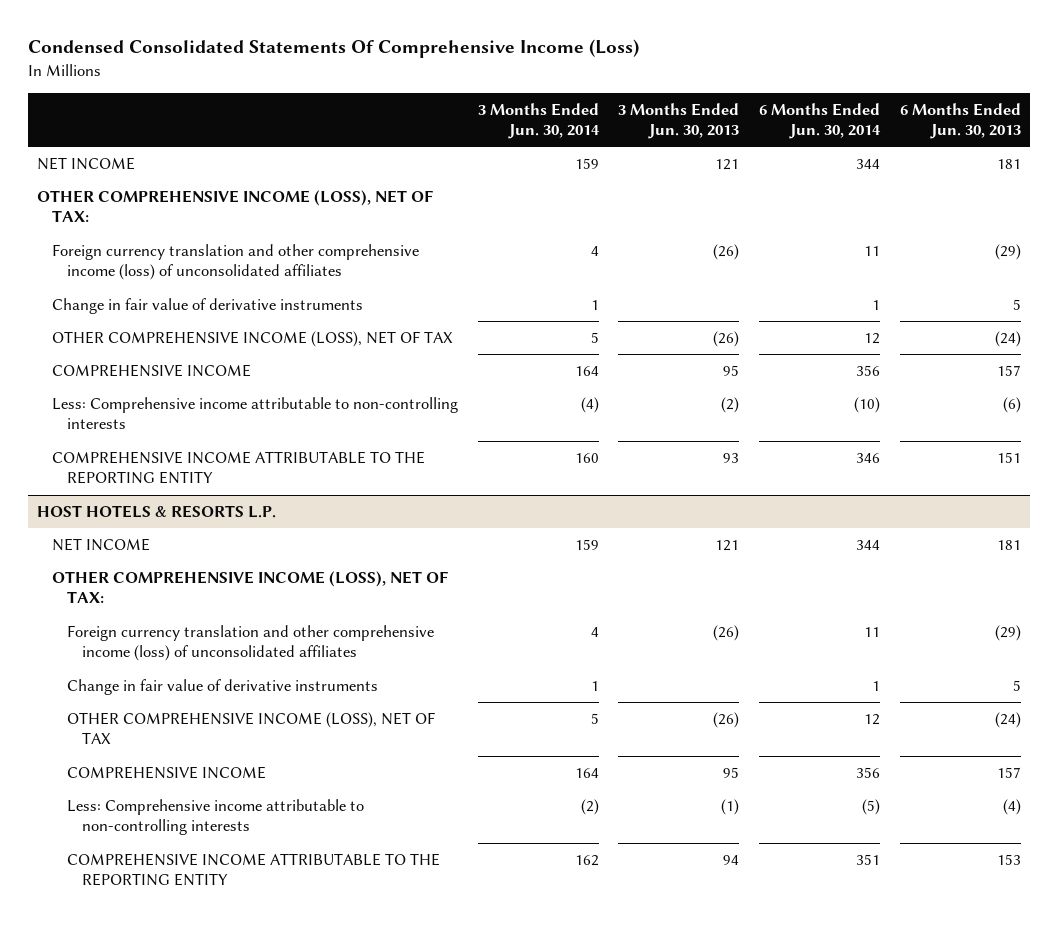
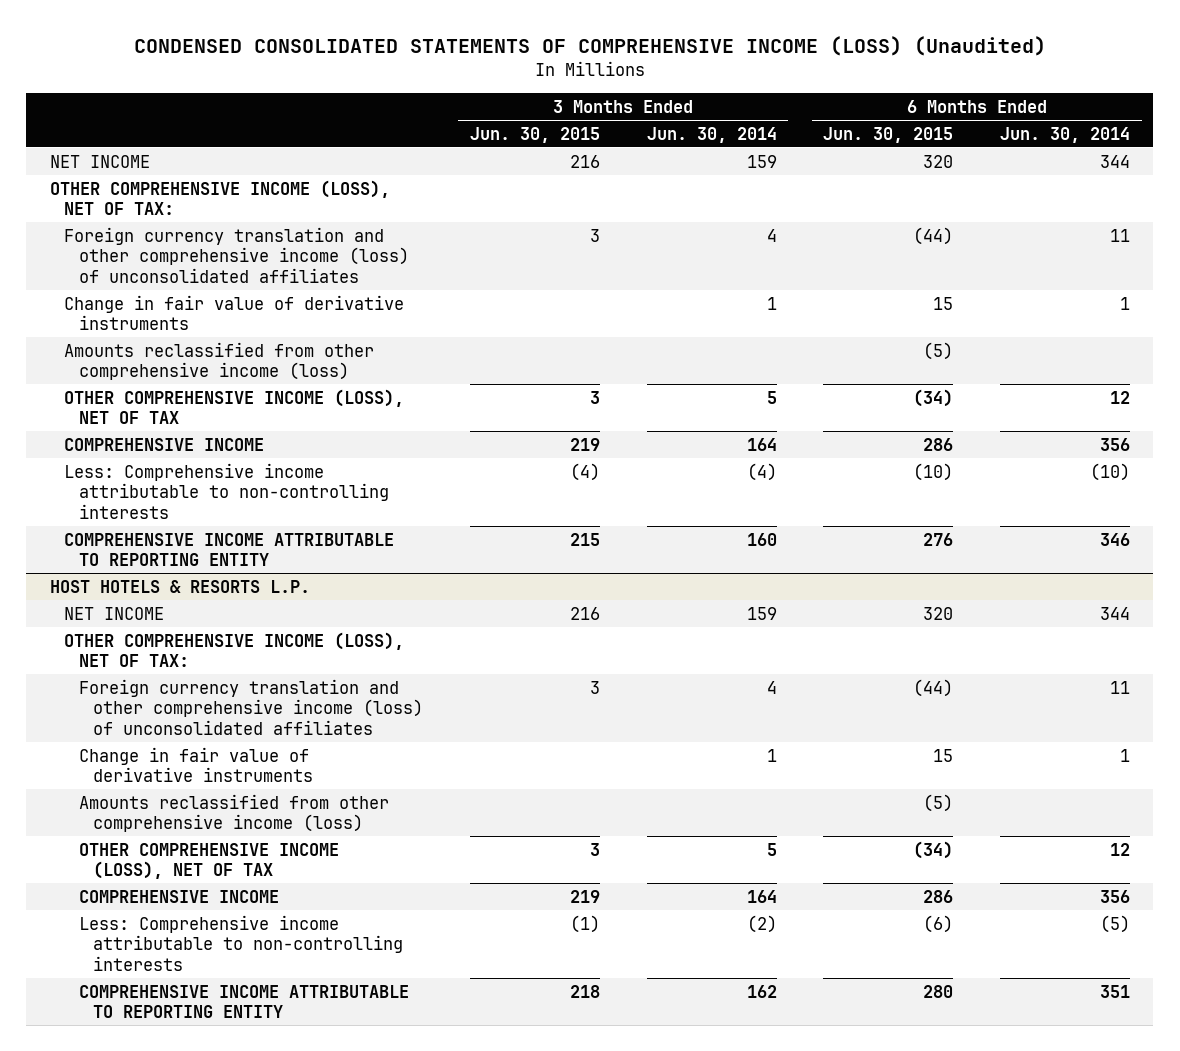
- Condensed Consolidated Statements Of Comprehensive Income (Loss)
+ CONDENSED CONSOLIDATED STATEMENTS OF COMPREHENSIVE INCOME (LOSS) (Unaudited)
- | 3 Months Ended Jun. 30, 2014 | 3 Months Ended Jun. 30, 2013 | 6 Months Ended Jun. 30, 2014 | 6 Months Ended Jun. 30, 2013
+ | 3 Months Ended Jun. 30, 2015 | 3 Months Ended Jun. 30, 2014 | 6 Months Ended Jun. 30, 2015 | 6 Months Ended Jun. 30, 2014
+ Amounts reclassified from other comprehensive income (loss) | | | (5) |
- COMPREHENSIVE INCOME ATTRIBUTABLE TO THE REPORTING ENTITY | 160 | 93 | 346 | 151
+ COMPREHENSIVE INCOME ATTRIBUTABLE TO REPORTING ENTITY | 215 | 160 | 276 | 346
@ HOST HOTELS & RESORTS L.P.
+ Amounts reclassified from other comprehensive income (loss) | | | (5) |
- COMPREHENSIVE INCOME ATTRIBUTABLE TO THE REPORTING ENTITY | 162 | 94 | 351 | 153
+ COMPREHENSIVE INCOME ATTRIBUTABLE TO REPORTING ENTITY | 218 | 162 | 280 | 351

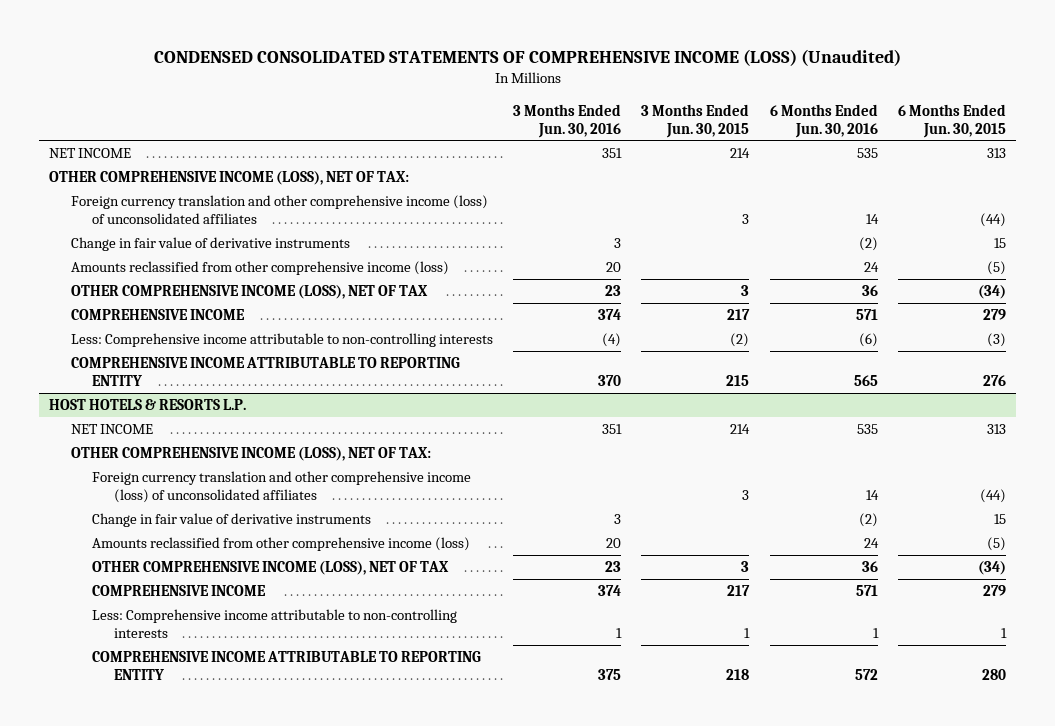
- | 3 Months Ended Jun. 30, 2015 | 3 Months Ended Jun. 30, 2014 | 6 Months Ended Jun. 30, 2015 | 6 Months Ended Jun. 30, 2014
+ | 3 Months Ended Jun. 30, 2016 | 3 Months Ended Jun. 30, 2015 | 6 Months Ended Jun. 30, 2016 | 6 Months Ended Jun. 30, 2015
- NET INCOME | 216 | 159 | 320 | 344
+ NET INCOME | 351 | 214 | 535 | 313
- COMPREHENSIVE INCOME | 219 | 164 | 286 | 356
- Less: Comprehensive income attributable to non-controlling interests | (4) | (4) | (10) | (10)
+ COMPREHENSIVE INCOME | 374 | 217 | 571 | 279
+ Less: Comprehensive income attributable to non-controlling interests | (4) | (2) | (6) | (3)
@ HOST HOTELS & RESORTS L.P.
- NET INCOME | 216 | 159 | 320 | 344
+ NET INCOME | 351 | 214 | 535 | 313
- COMPREHENSIVE INCOME | 219 | 164 | 286 | 356
- Less: Comprehensive income attributable to non-controlling interests | (1) | (2) | (6) | (5)
+ COMPREHENSIVE INCOME | 374 | 217 | 571 | 279
+ Less: Comprehensive income attributable to non-controlling interests | 1 | 1 | 1 | 1

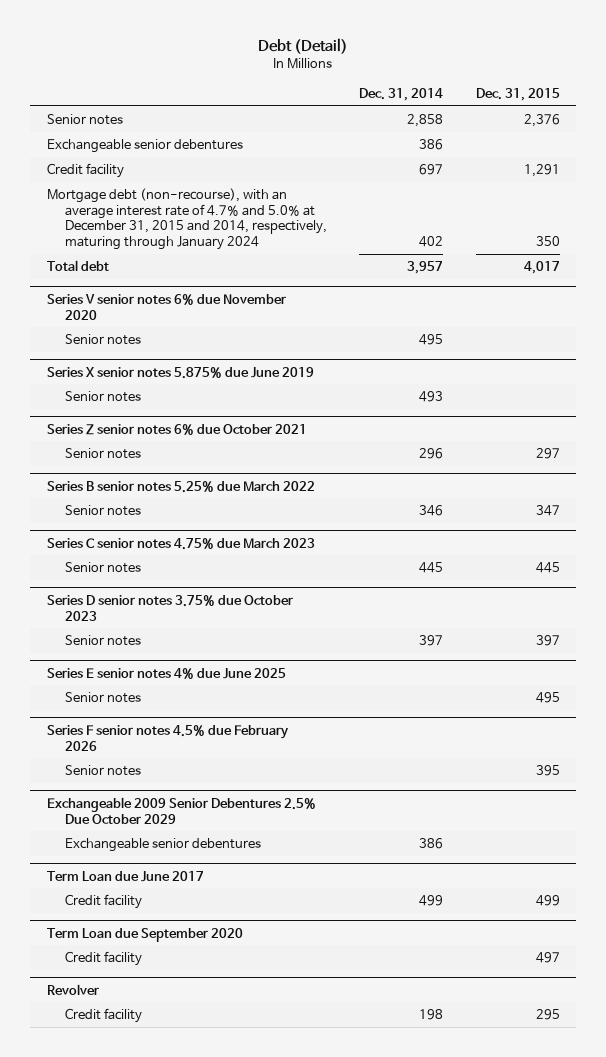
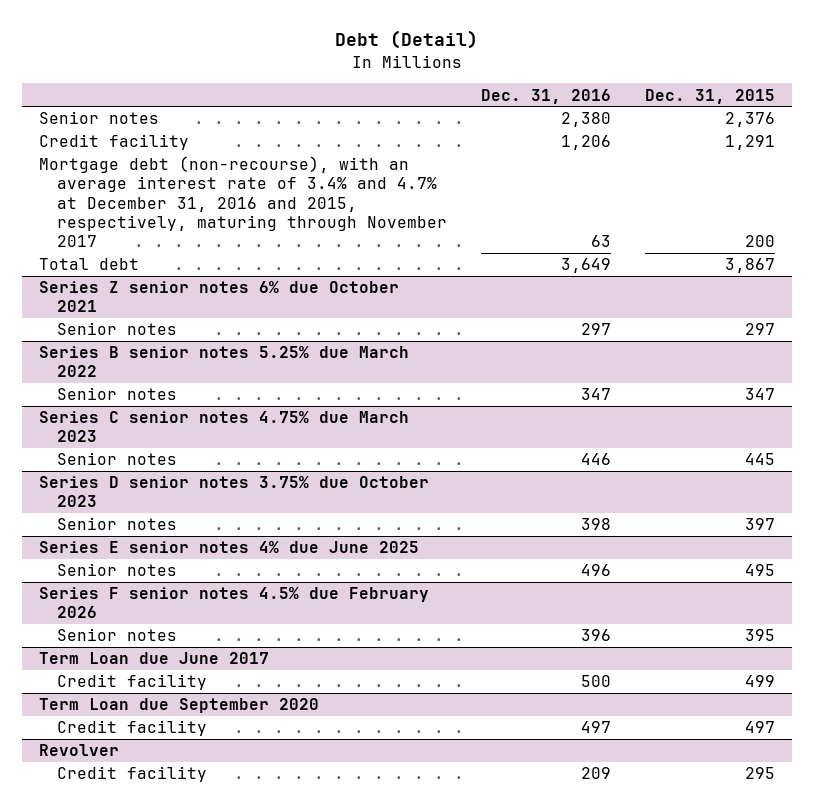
- | Dec. 31, 2014 | Dec. 31, 2015
+ | Dec. 31, 2016 | Dec. 31, 2015
- Exchangeable senior debentures | 386 |
- Mortgage debt (non-recourse), with an average interest rate of 4.7% and 5.0% at December 31, 2015 and 2014, respectively, maturing through January 2024 | 402 | 350
- Total debt | 3,957 | 4,017
- Series V senior notes 6% due November 2020
- Senior notes | 495 |
- Series X senior notes 5.875% due June 2019
- Senior notes | 493 |
+ Mortgage debt (non-recourse), with an average interest rate of 3.4% and 4.7% at December 31, 2016 and 2015, respectively, maturing through November 2017 | 63 | 200
+ Total debt | 3,649 | 3,867
- Exchangeable 2009 Senior Debentures 2.5% Due October 2029
- Exchangeable senior debentures | 386 |

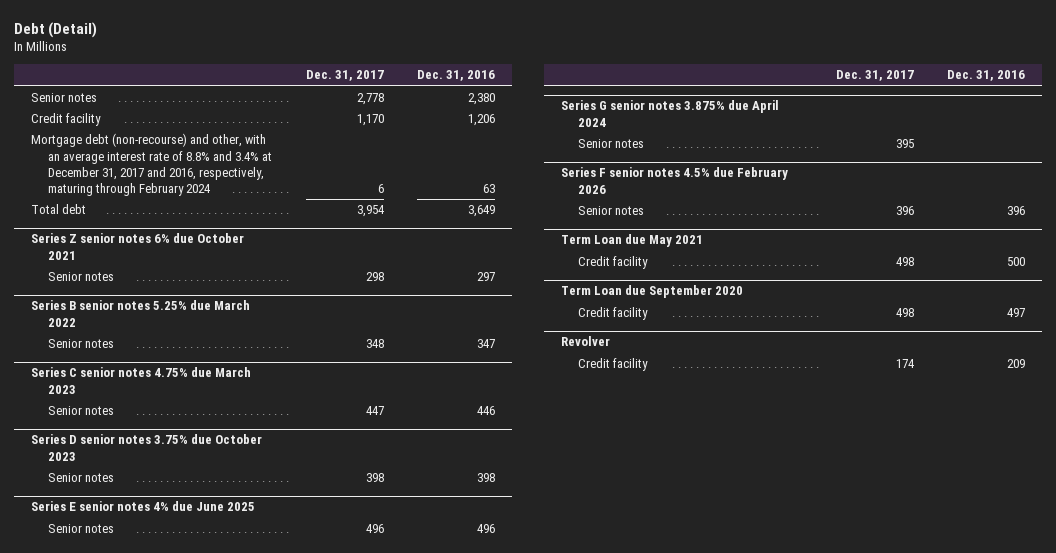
- | Dec. 31, 2016 | Dec. 31, 2015
+ | Dec. 31, 2017 | Dec. 31, 2016
- Mortgage debt (non-recourse), with an average interest rate of 3.4% and 4.7% at December 31, 2016 and 2015, respectively, maturing through November 2017 | 63 | 200
+ Mortgage debt (non-recourse) and other, with an average interest rate of 8.8% and 3.4% at December 31, 2017 and 2016, respectively, maturing through February 2024 | 6 | 63
+ Series G senior notes 3.875% due April 2024
+ Senior notes | 395 |
- Term Loan due June 2017
+ Term Loan due May 2021

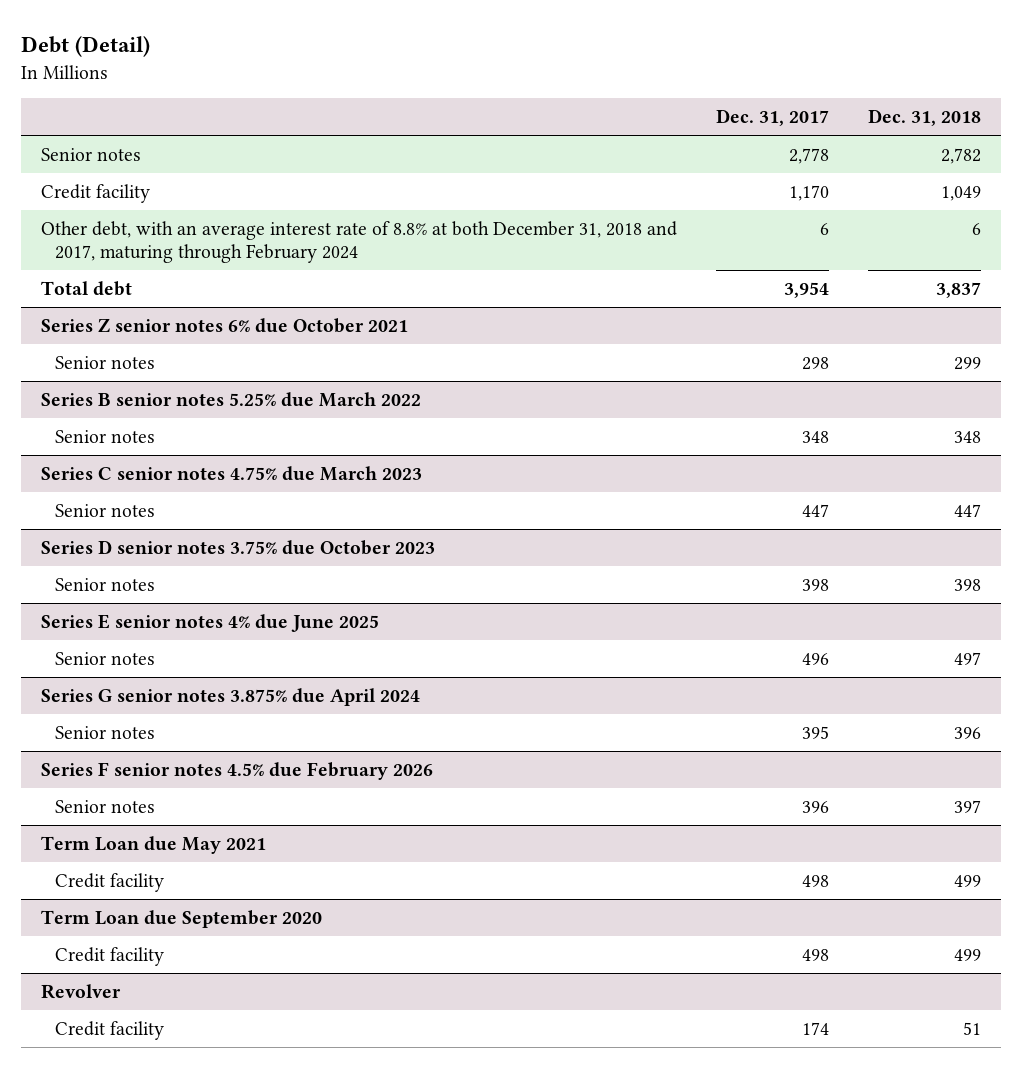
- | Dec. 31, 2017 | Dec. 31, 2016
+ | Dec. 31, 2017 | Dec. 31, 2018
- Mortgage debt (non-recourse) and other, with an average interest rate of 8.8% and 3.4% at December 31, 2017 and 2016, respectively, maturing through February 2024 | 6 | 63
+ Other debt, with an average interest rate of 8.8% at both December 31, 2018 and 2017, maturing through February 2024 | 6 | 6

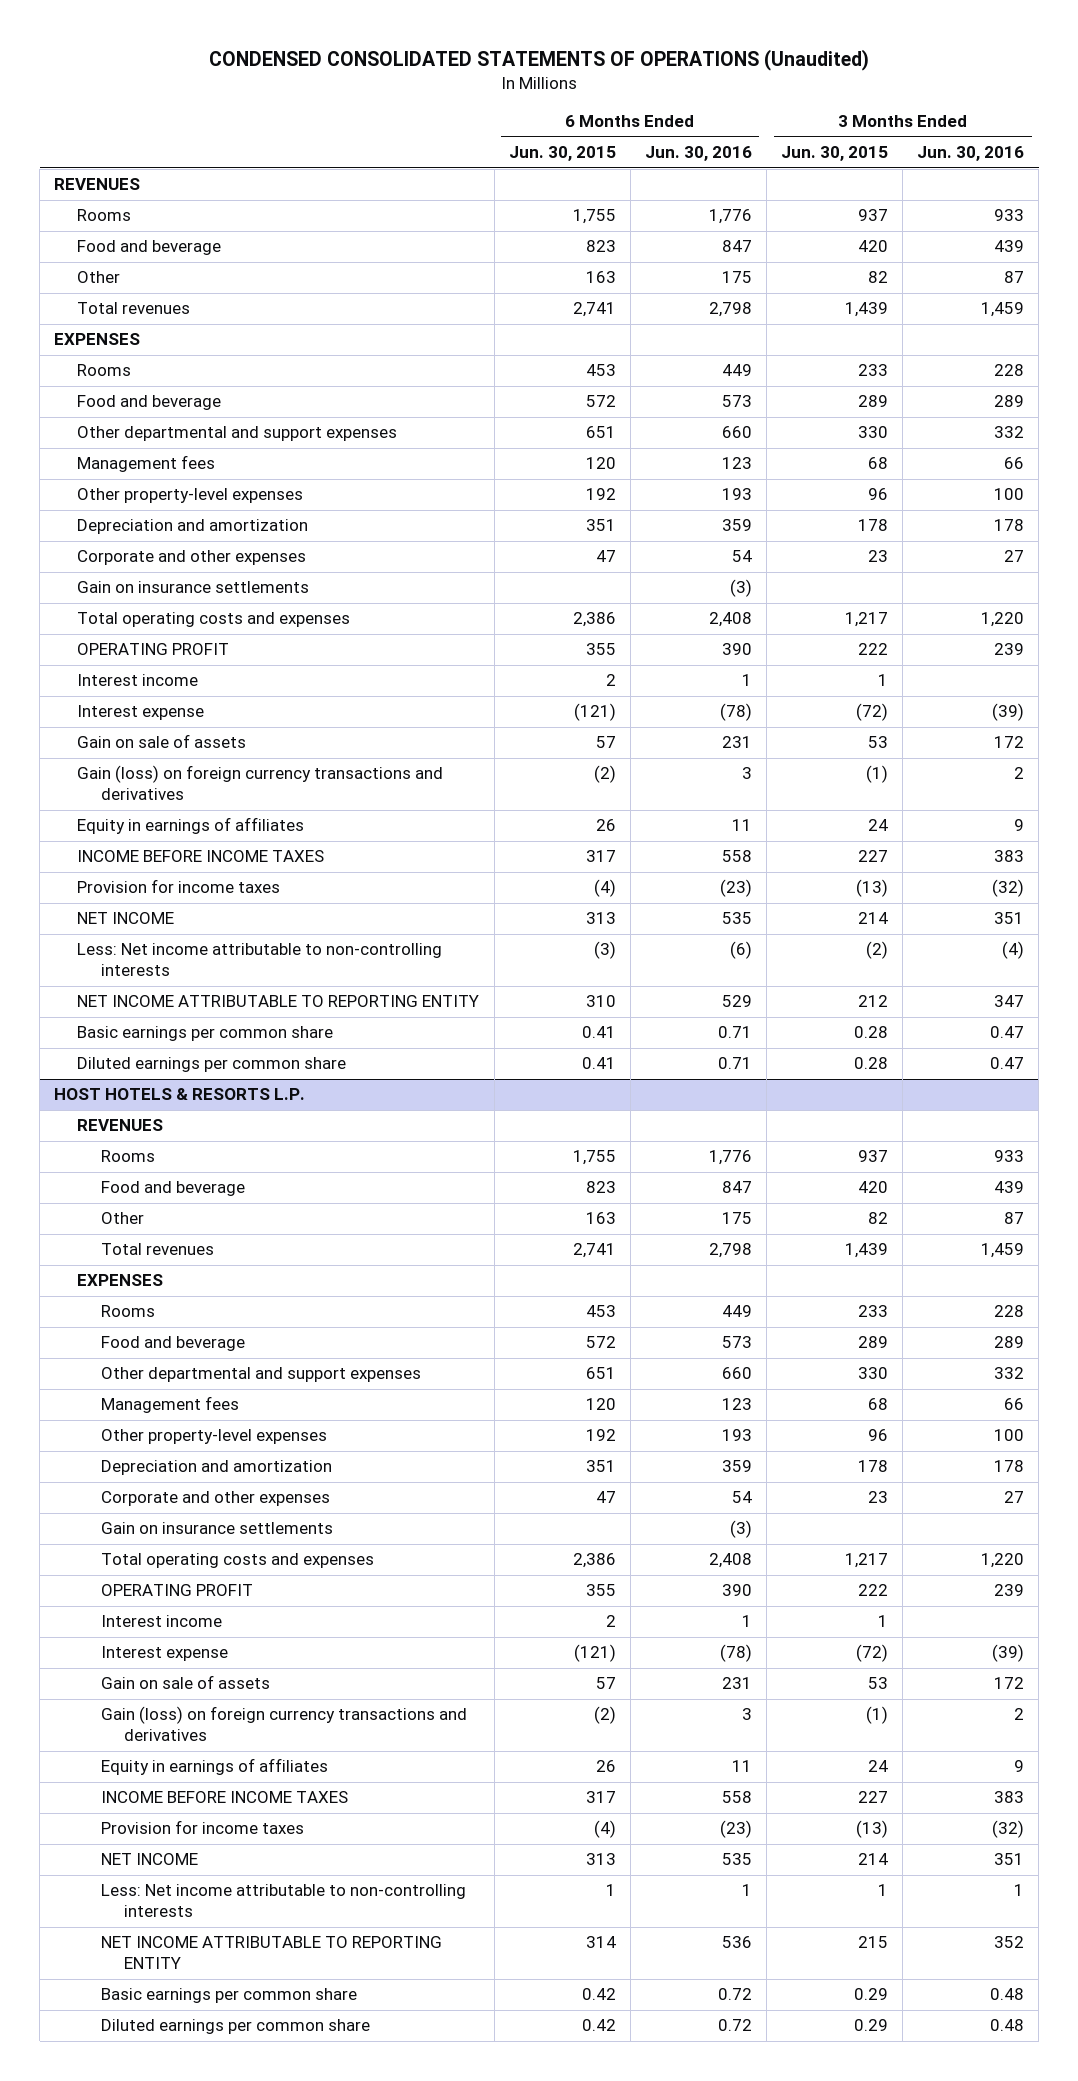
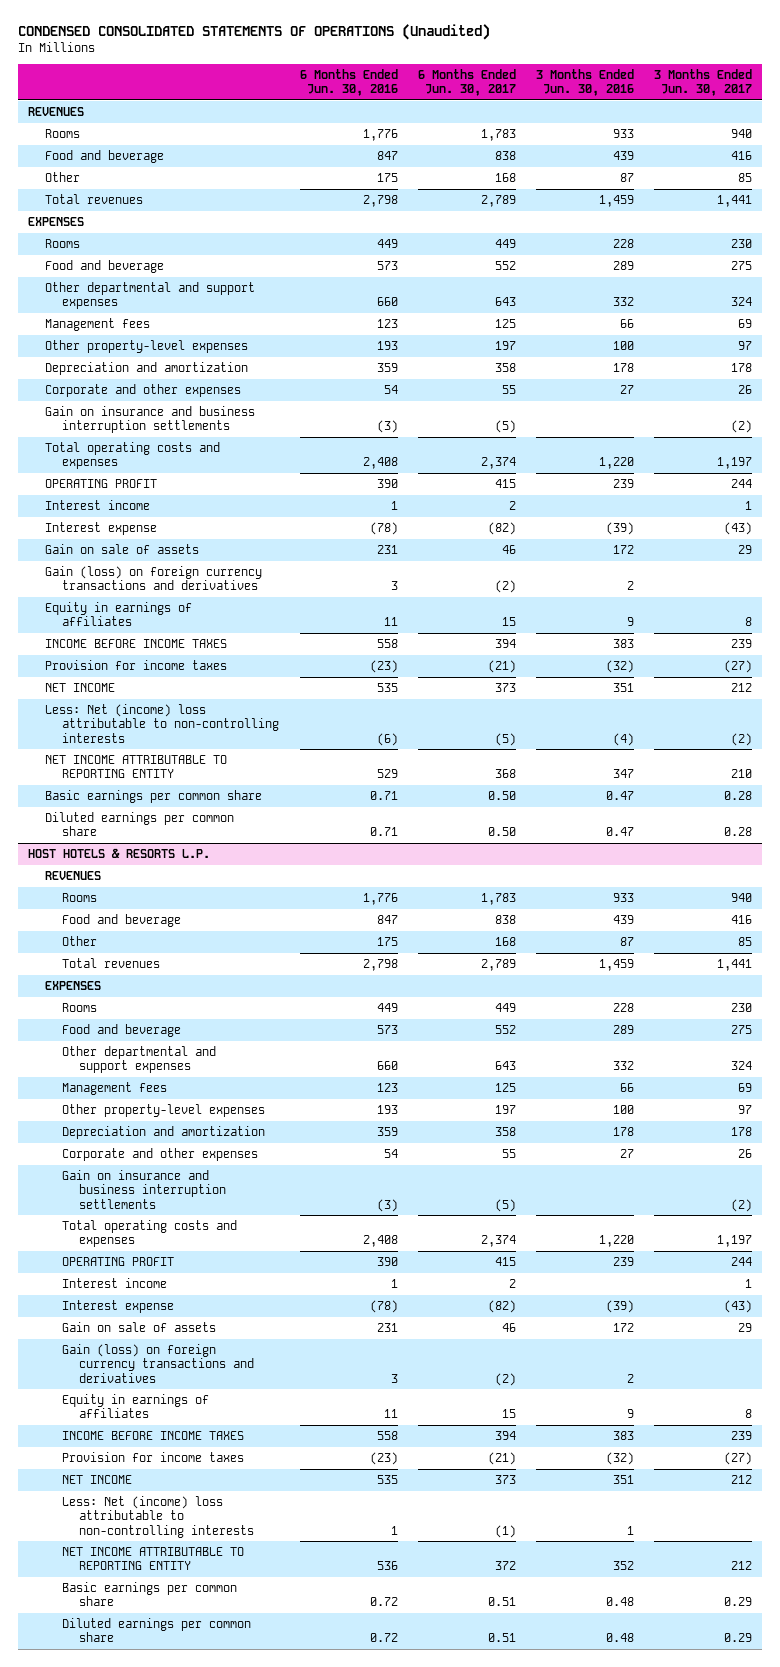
- | 6 Months Ended Jun. 30, 2015 | 6 Months Ended Jun. 30, 2016 | 3 Months Ended Jun. 30, 2015 | 3 Months Ended Jun. 30, 2016
+ | 6 Months Ended Jun. 30, 2016 | 6 Months Ended Jun. 30, 2017 | 3 Months Ended Jun. 30, 2016 | 3 Months Ended Jun. 30, 2017
- Gain on insurance settlements | | (3) | |
+ Gain on insurance and business interruption settlements | (3) | (5) | | (2)
- Less: Net income attributable to non-controlling interests | (3) | (6) | (2) | (4)
+ Less: Net (income) loss attributable to non-controlling interests | (6) | (5) | (4) | (2)
@ HOST HOTELS & RESORTS L.P.
- Gain on insurance settlements | | (3) | |
+ Gain on insurance and business interruption settlements | (3) | (5) | | (2)
- Less: Net income attributable to non-controlling interests | 1 | 1 | 1 | 1
+ Less: Net (income) loss attributable to non-controlling interests | 1 | (1) | 1 |

